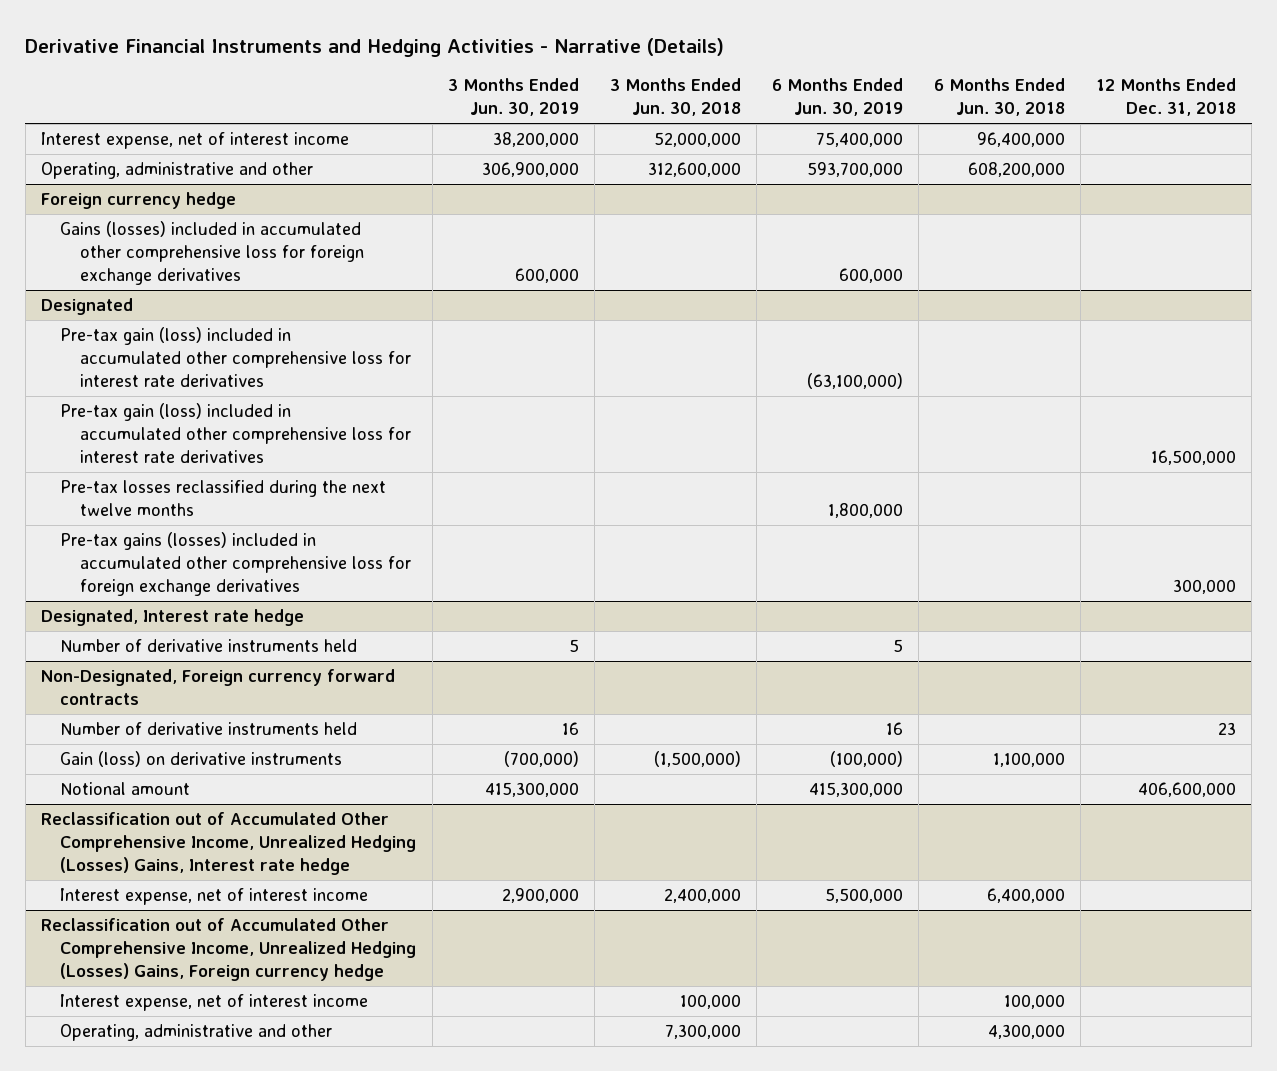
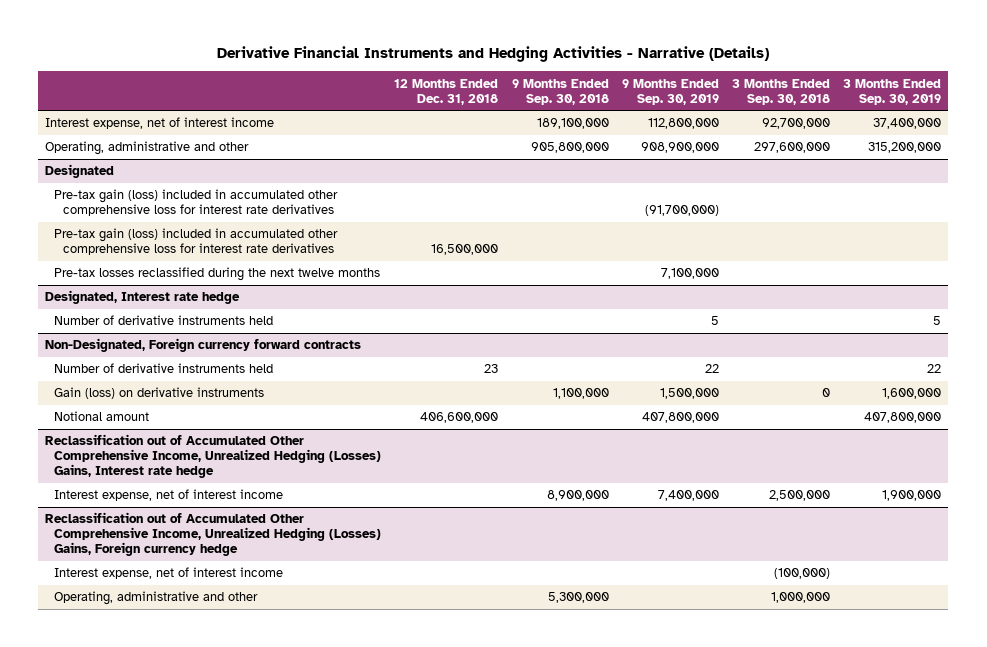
- | 3 Months Ended Jun. 30, 2019 | 3 Months Ended Jun. 30, 2018 | 6 Months Ended Jun. 30, 2019 | 6 Months Ended Jun. 30, 2018 | 12 Months Ended Dec. 31, 2018
+ | 12 Months Ended Dec. 31, 2018 | 9 Months Ended Sep. 30, 2018 | 9 Months Ended Sep. 30, 2019 | 3 Months Ended Sep. 30, 2018 | 3 Months Ended Sep. 30, 2019
- Foreign currency hedge
- Gains (losses) included in accumulated other comprehensive loss for foreign exchange derivatives | 600,000 | | 600,000 | |
@ Designated
- Pre-tax gains (losses) included in accumulated other comprehensive loss for foreign exchange derivatives | | | | | 300,000

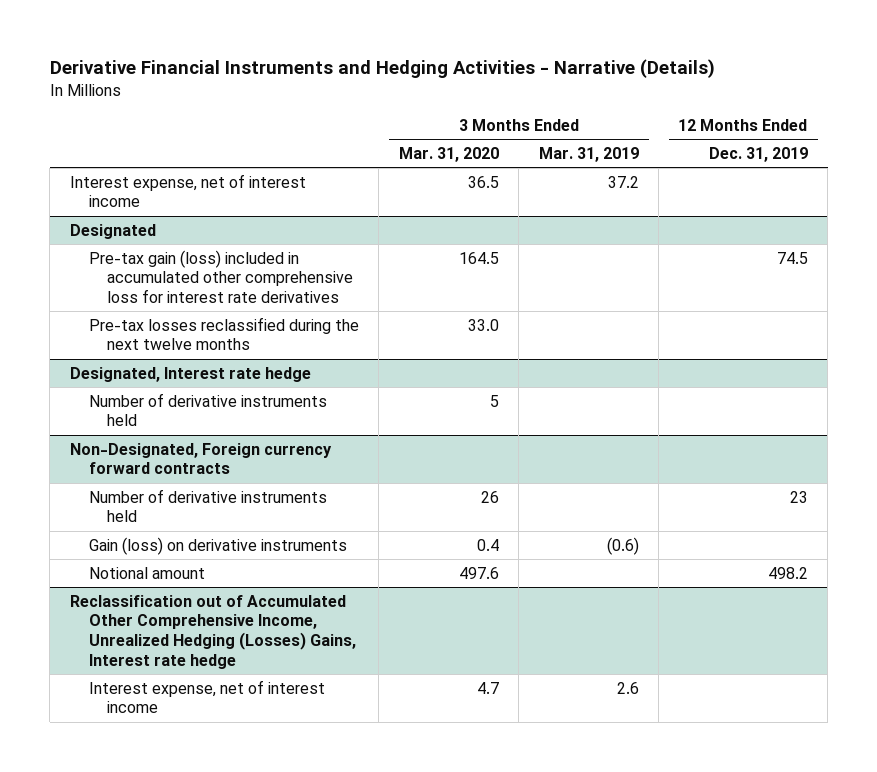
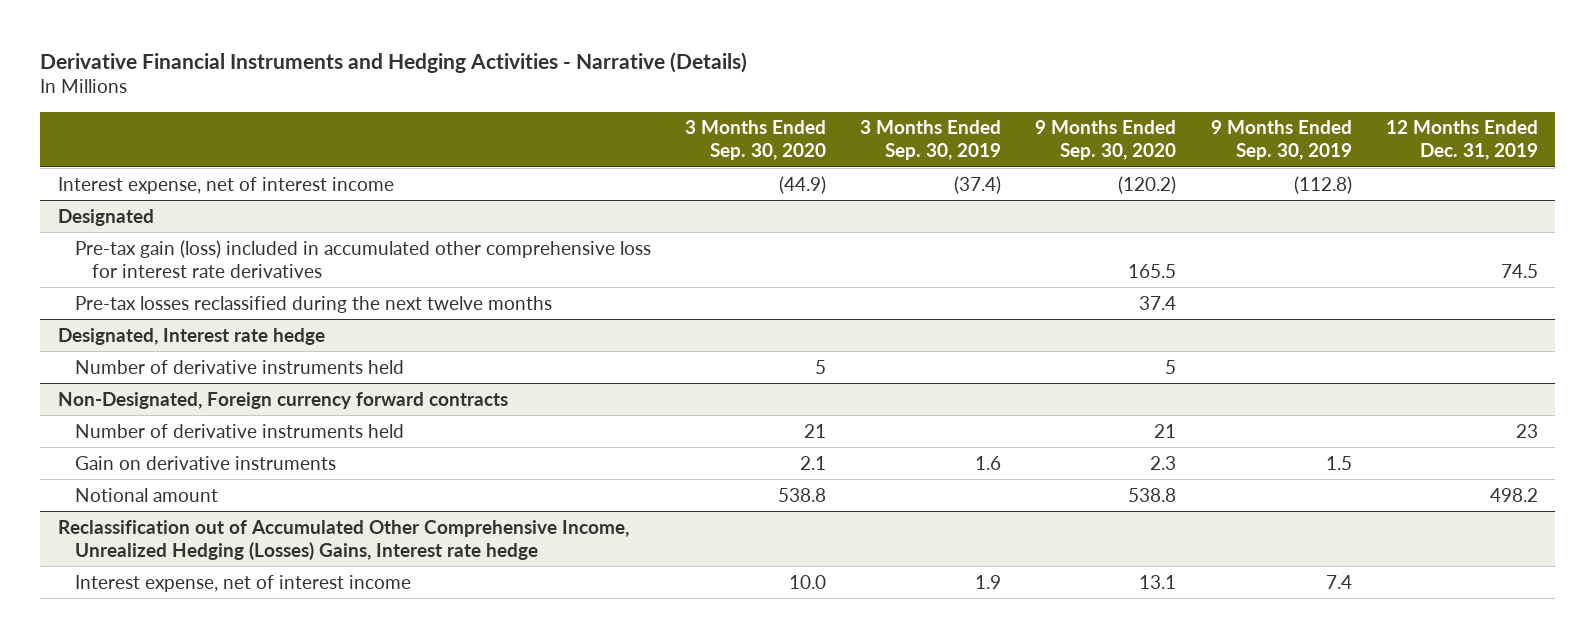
- | 3 Months Ended Mar. 31, 2020 | 3 Months Ended Mar. 31, 2019 | 12 Months Ended Dec. 31, 2019
+ | 3 Months Ended Sep. 30, 2020 | 3 Months Ended Sep. 30, 2019 | 9 Months Ended Sep. 30, 2020 | 9 Months Ended Sep. 30, 2019 | 12 Months Ended Dec. 31, 2019
@ Non-Designated, Foreign currency forward contracts
- Gain (loss) on derivative instruments | 0.4 | (0.6) |
+ Gain on derivative instruments | 2.1 | 1.6 | 2.3 | 1.5 |

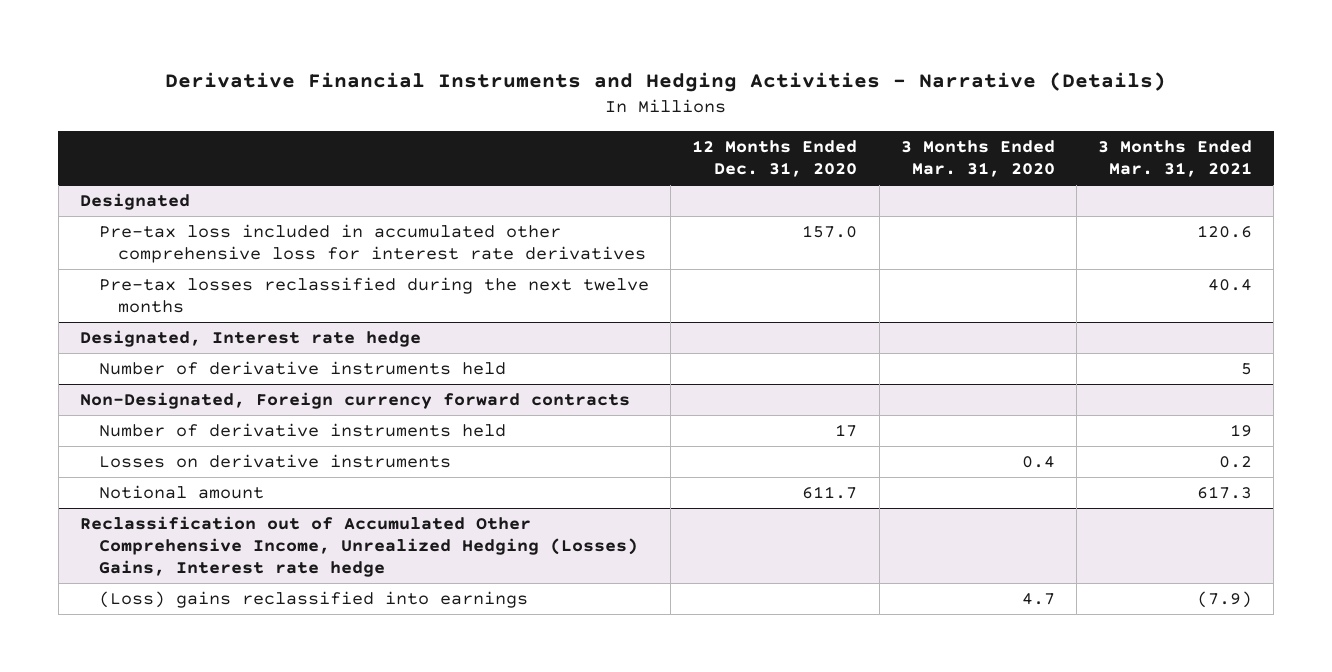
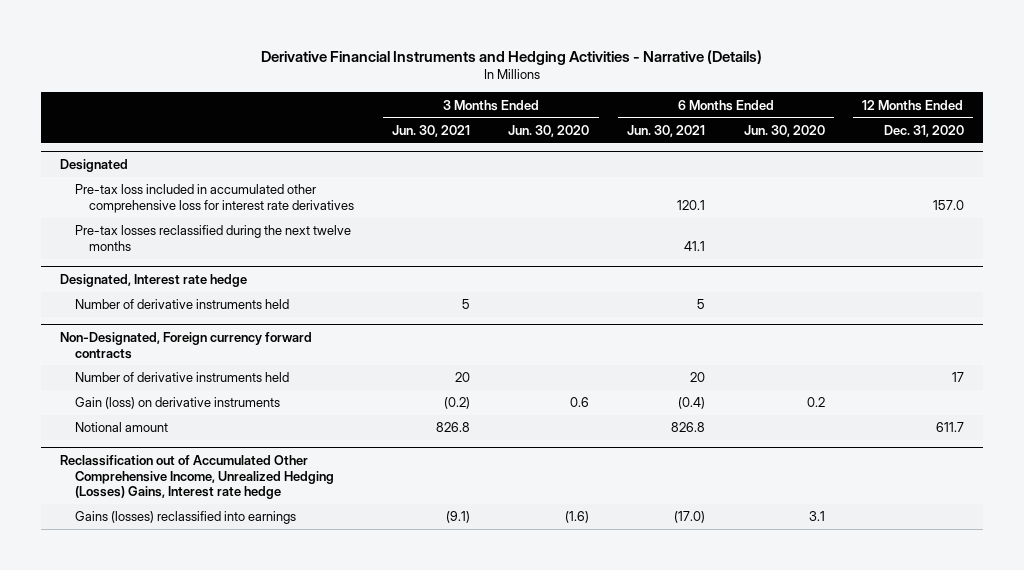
- | 12 Months Ended Dec. 31, 2020 | 3 Months Ended Mar. 31, 2020 | 3 Months Ended Mar. 31, 2021
+ | 3 Months Ended Jun. 30, 2021 | 3 Months Ended Jun. 30, 2020 | 6 Months Ended Jun. 30, 2021 | 6 Months Ended Jun. 30, 2020 | 12 Months Ended Dec. 31, 2020
@ Non-Designated, Foreign currency forward contracts
- Losses on derivative instruments | | 0.4 | 0.2
+ Gain (loss) on derivative instruments | (0.2) | 0.6 | (0.4) | 0.2 |
@ Reclassification out of Accumulated Other Comprehensive Income, Unrealized Hedging (Losses) Gains, Interest rate hedge
- (Loss) gains reclassified into earnings | | 4.7 | (7.9)
+ Gains (losses) reclassified into earnings | (9.1) | (1.6) | (17.0) | 3.1 |

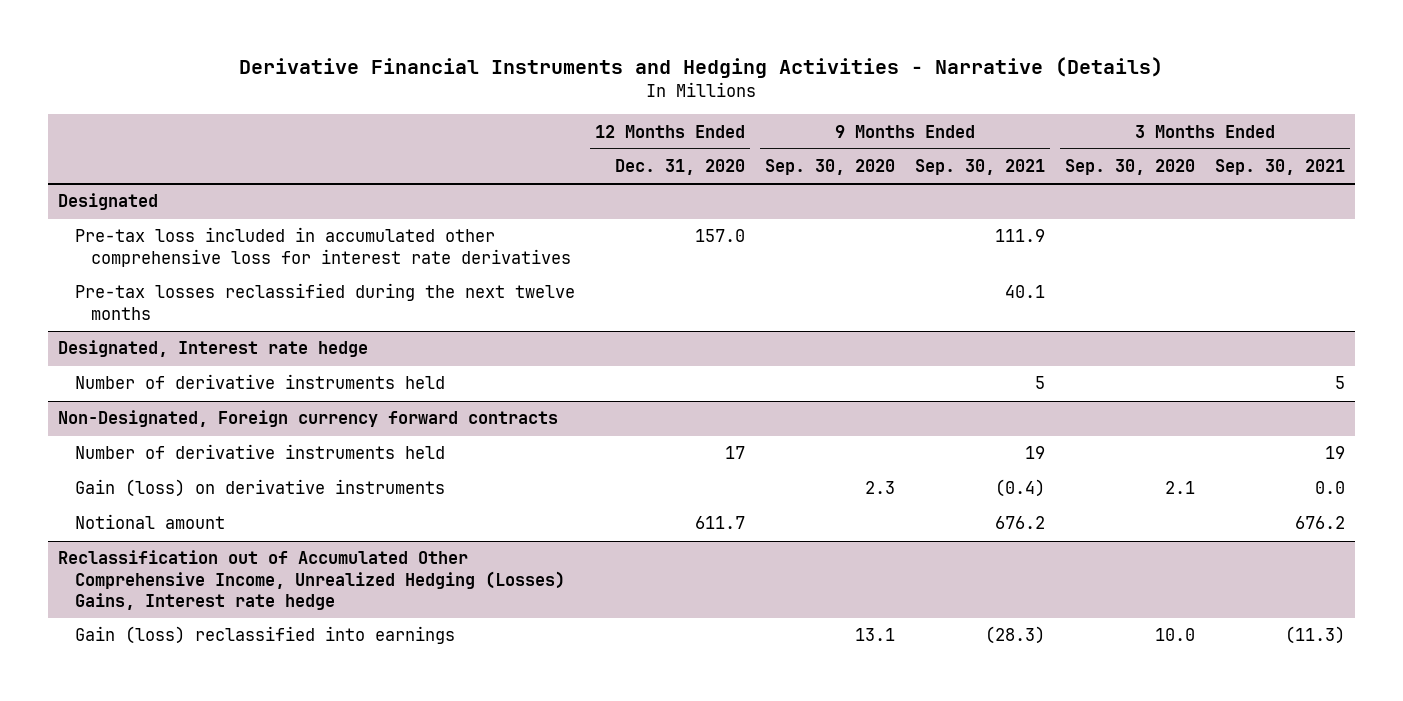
- | 3 Months Ended Jun. 30, 2021 | 3 Months Ended Jun. 30, 2020 | 6 Months Ended Jun. 30, 2021 | 6 Months Ended Jun. 30, 2020 | 12 Months Ended Dec. 31, 2020
+ | 12 Months Ended Dec. 31, 2020 | 9 Months Ended Sep. 30, 2020 | 9 Months Ended Sep. 30, 2021 | 3 Months Ended Sep. 30, 2020 | 3 Months Ended Sep. 30, 2021
@ Reclassification out of Accumulated Other Comprehensive Income, Unrealized Hedging (Losses) Gains, Interest rate hedge
- Gains (losses) reclassified into earnings | (9.1) | (1.6) | (17.0) | 3.1 |
+ Gain (loss) reclassified into earnings | | 13.1 | (28.3) | 10.0 | (11.3)

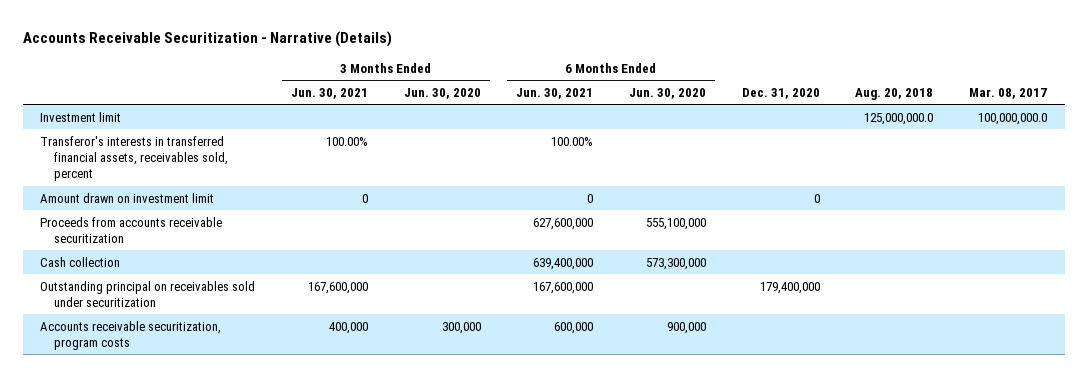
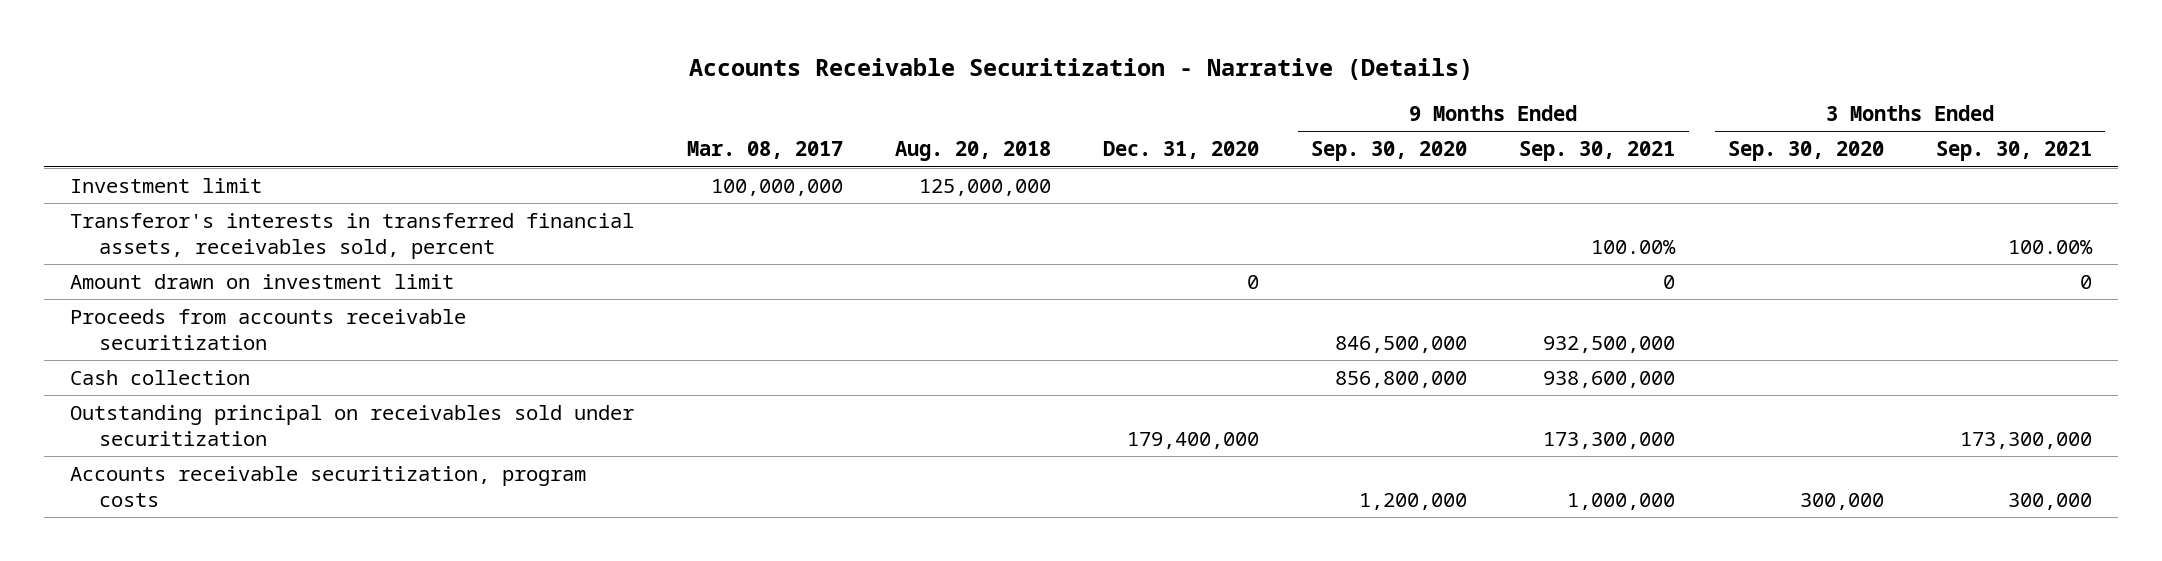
- | 3 Months Ended Jun. 30, 2021 | 3 Months Ended Jun. 30, 2020 | 6 Months Ended Jun. 30, 2021 | 6 Months Ended Jun. 30, 2020 | Dec. 31, 2020 | Aug. 20, 2018 | Mar. 08, 2017
+ | Mar. 08, 2017 | Aug. 20, 2018 | Dec. 31, 2020 | 9 Months Ended Sep. 30, 2020 | 9 Months Ended Sep. 30, 2021 | 3 Months Ended Sep. 30, 2020 | 3 Months Ended Sep. 30, 2021
- Investment limit | | | | | | 125,000,000.0 | 100,000,000.0
+ Investment limit | 100,000,000 | 125,000,000 | | | | |

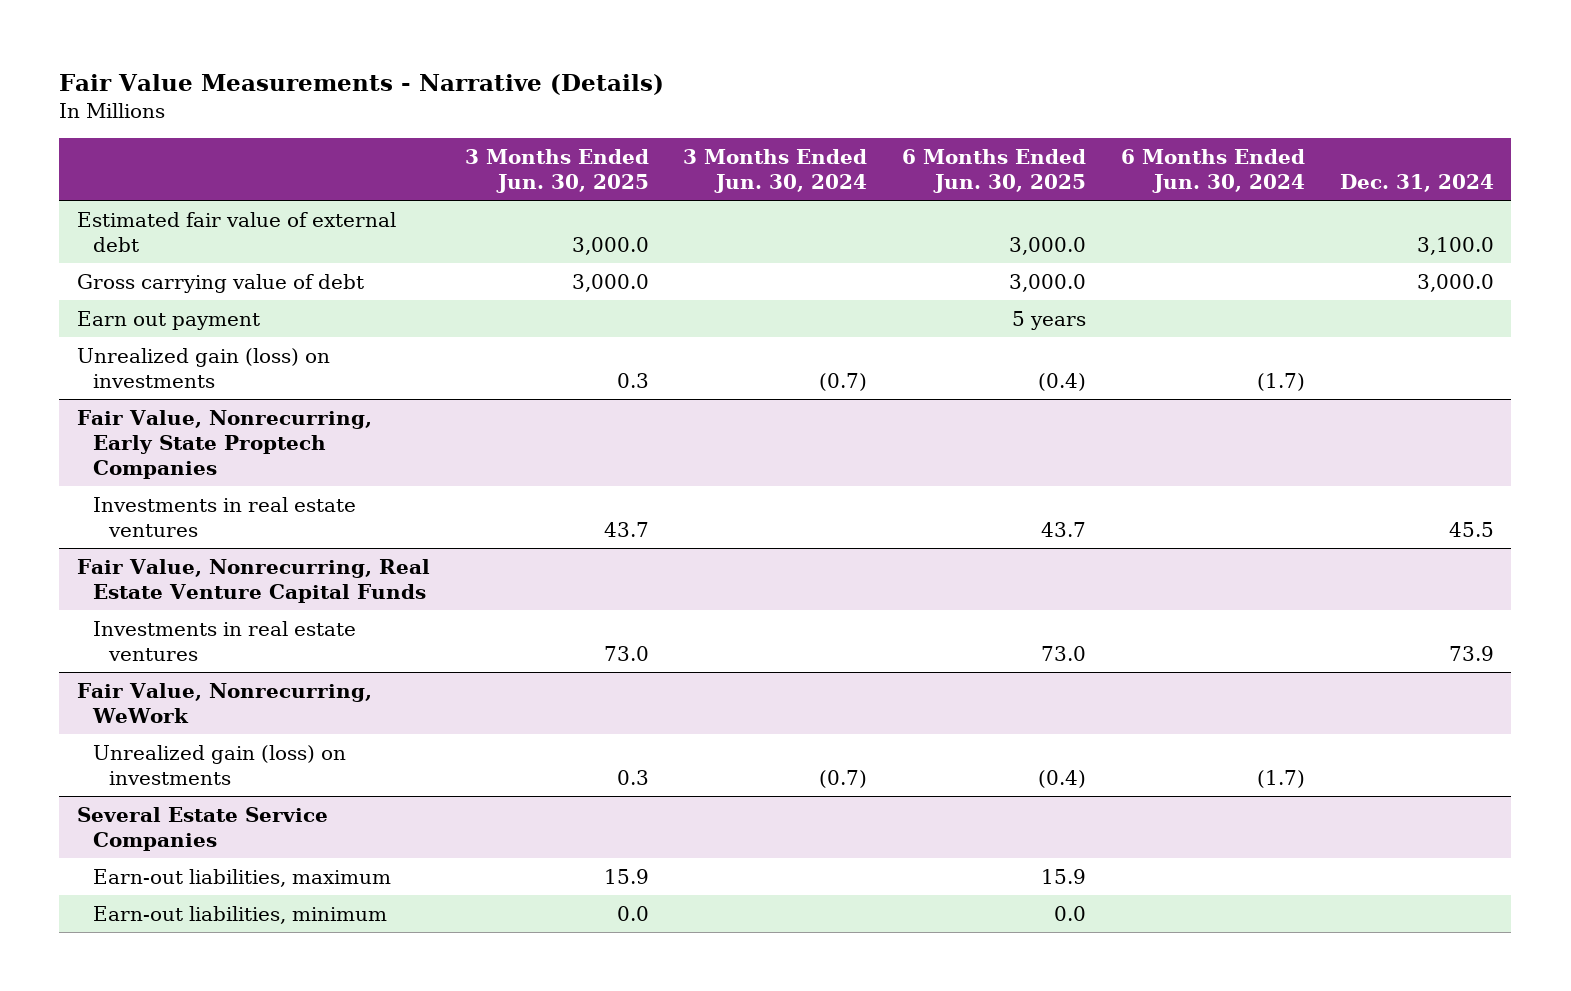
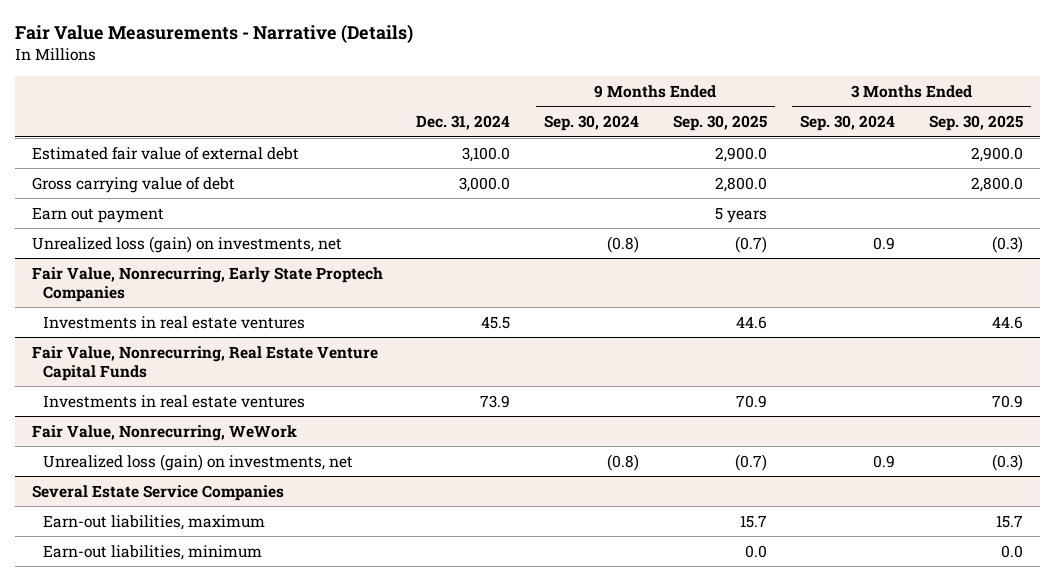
- | 3 Months Ended Jun. 30, 2025 | 3 Months Ended Jun. 30, 2024 | 6 Months Ended Jun. 30, 2025 | 6 Months Ended Jun. 30, 2024 | Dec. 31, 2024
+ | Dec. 31, 2024 | 9 Months Ended Sep. 30, 2024 | 9 Months Ended Sep. 30, 2025 | 3 Months Ended Sep. 30, 2024 | 3 Months Ended Sep. 30, 2025
- Unrealized gain (loss) on investments | 0.3 | (0.7) | (0.4) | (1.7) |
+ Unrealized loss (gain) on investments, net | | (0.8) | (0.7) | 0.9 | (0.3)
@ Fair Value, Nonrecurring, WeWork
- Unrealized gain (loss) on investments | 0.3 | (0.7) | (0.4) | (1.7) |
+ Unrealized loss (gain) on investments, net | | (0.8) | (0.7) | 0.9 | (0.3)

